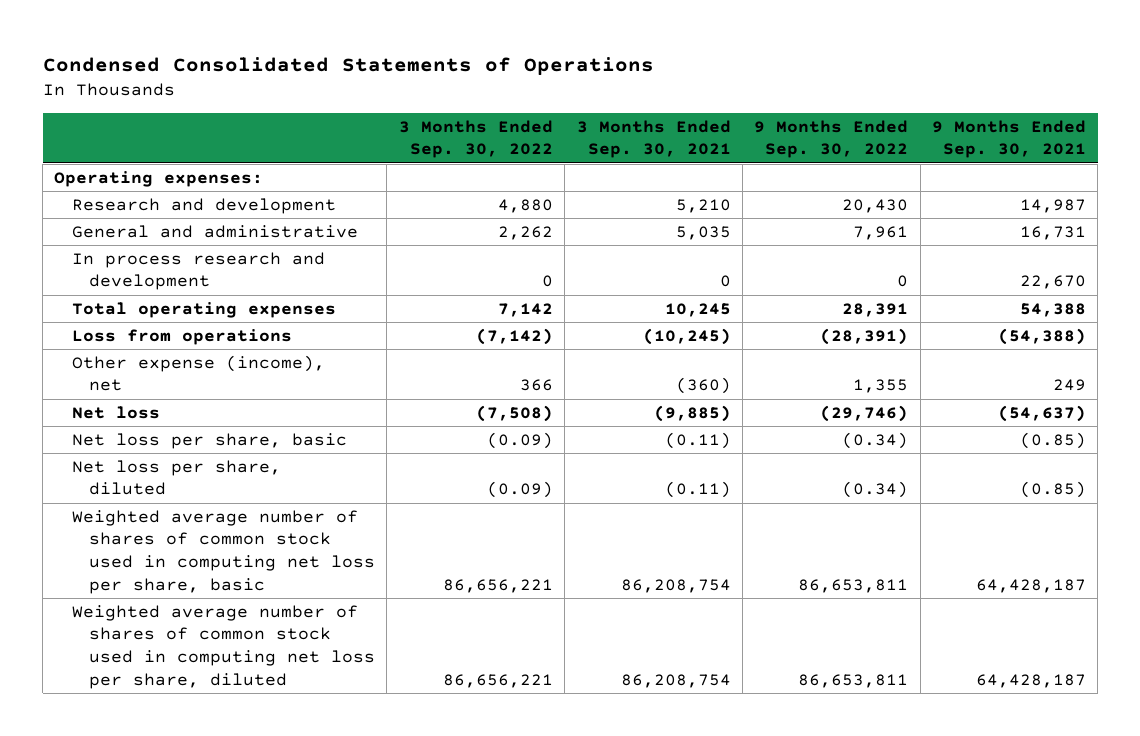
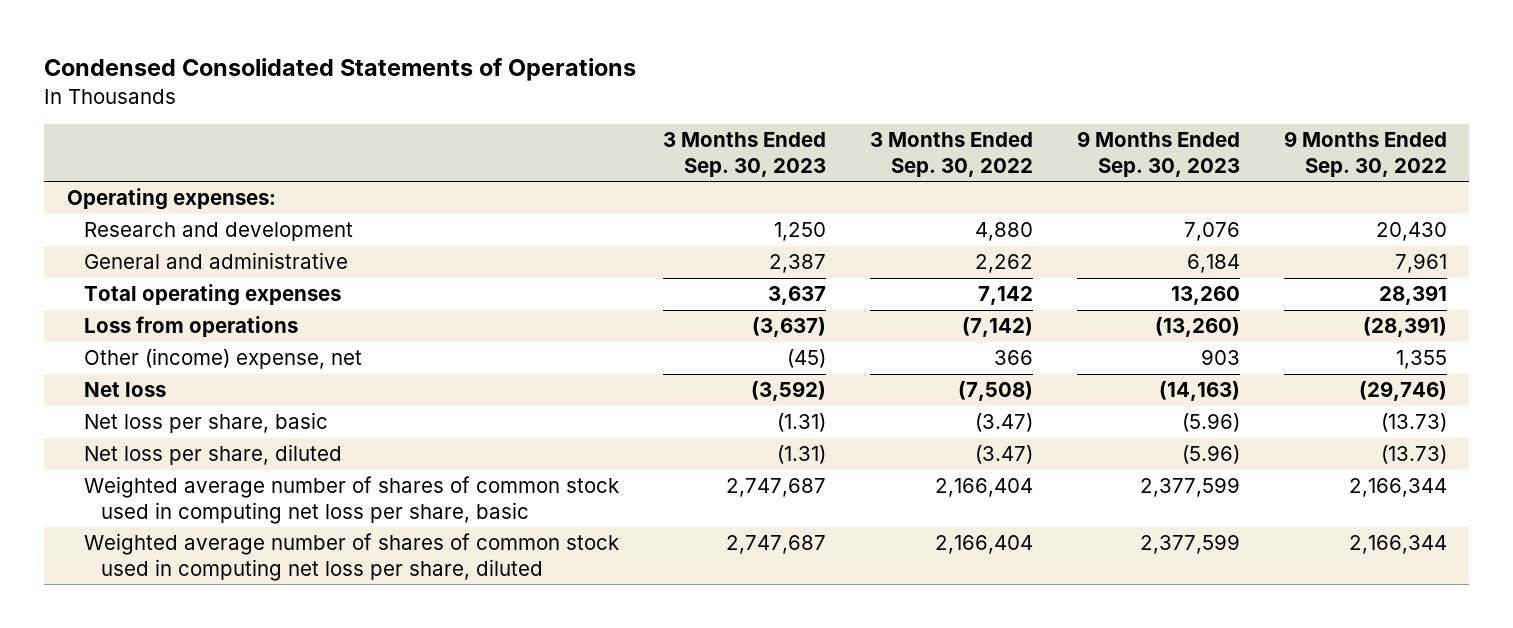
- | 3 Months Ended Sep. 30, 2022 | 3 Months Ended Sep. 30, 2021 | 9 Months Ended Sep. 30, 2022 | 9 Months Ended Sep. 30, 2021
+ | 3 Months Ended Sep. 30, 2023 | 3 Months Ended Sep. 30, 2022 | 9 Months Ended Sep. 30, 2023 | 9 Months Ended Sep. 30, 2022
- In process research and development | 0 | 0 | 0 | 22,670
- Other expense (income), net | 366 | (360) | 1,355 | 249
+ Other (income) expense, net | (45) | 366 | 903 | 1,355
- Net loss per share, basic | (0.09) | (0.11) | (0.34) | (0.85)
- Net loss per share, diluted | (0.09) | (0.11) | (0.34) | (0.85)
- Weighted average number of shares of common stock used in computing net loss per share, basic | 86,656,221 | 86,208,754 | 86,653,811 | 64,428,187
- Weighted average number of shares of common stock used in computing net loss per share, diluted | 86,656,221 | 86,208,754 | 86,653,811 | 64,428,187
+ Net loss per share, basic | (1.31) | (3.47) | (5.96) | (13.73)
+ Net loss per share, diluted | (1.31) | (3.47) | (5.96) | (13.73)
+ Weighted average number of shares of common stock used in computing net loss per share, basic | 2,747,687 | 2,166,404 | 2,377,599 | 2,166,344
+ Weighted average number of shares of common stock used in computing net loss per share, diluted | 2,747,687 | 2,166,404 | 2,377,599 | 2,166,344

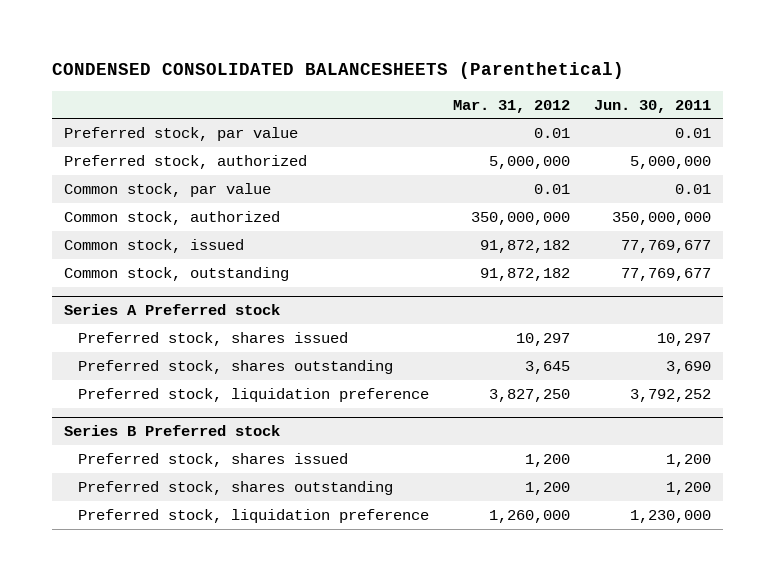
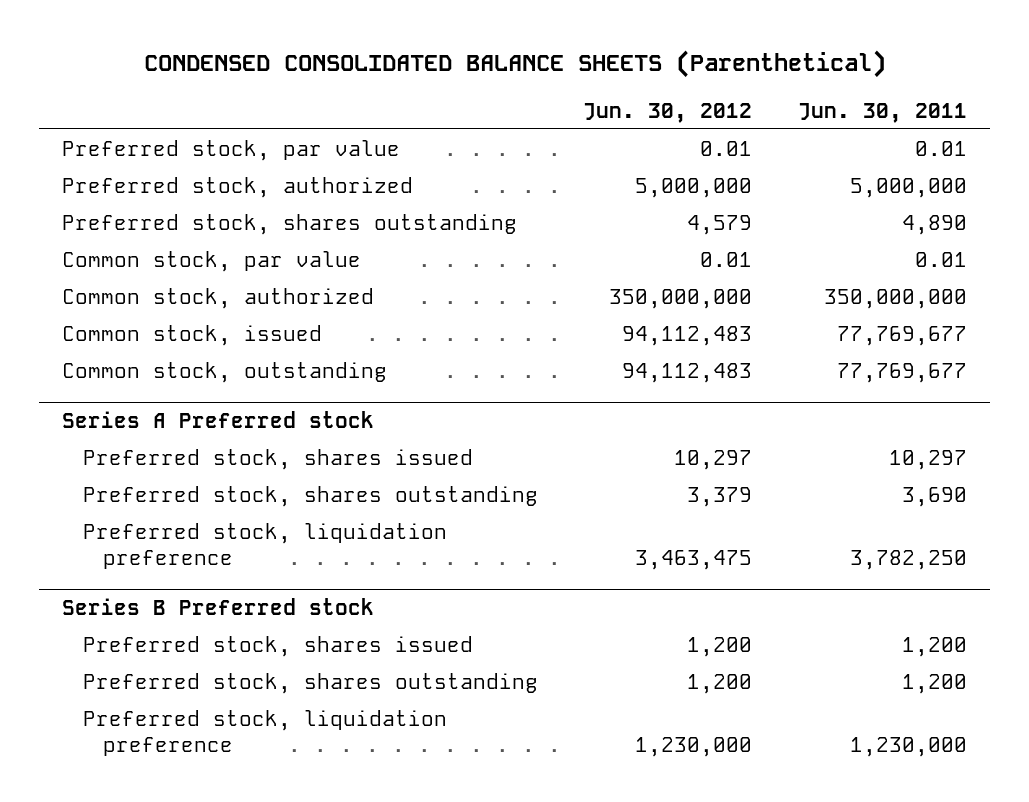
- CONDENSED CONSOLIDATED BALANCESHEETS (Parenthetical)
+ CONDENSED CONSOLIDATED BALANCE SHEETS (Parenthetical)
- | Mar. 31, 2012 | Jun. 30, 2011
+ | Jun. 30, 2012 | Jun. 30, 2011
+ Preferred stock, shares outstanding | 4,579 | 4,890
@ Series A Preferred stock
- Preferred stock, liquidation preference | 3,827,250 | 3,792,252
+ Preferred stock, liquidation preference | 3,463,475 | 3,782,250

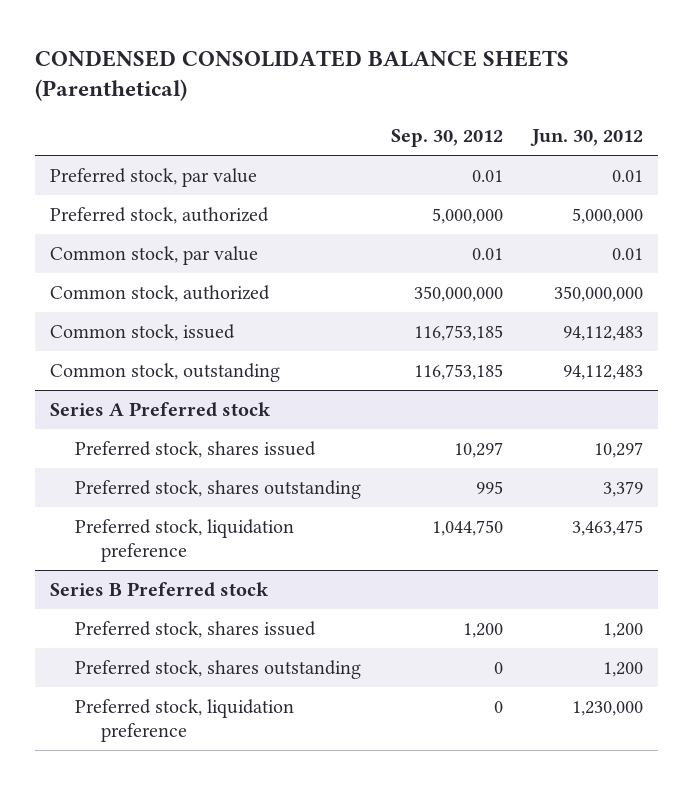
- | Jun. 30, 2012 | Jun. 30, 2011
+ | Sep. 30, 2012 | Jun. 30, 2012
- Preferred stock, shares outstanding | 4,579 | 4,890

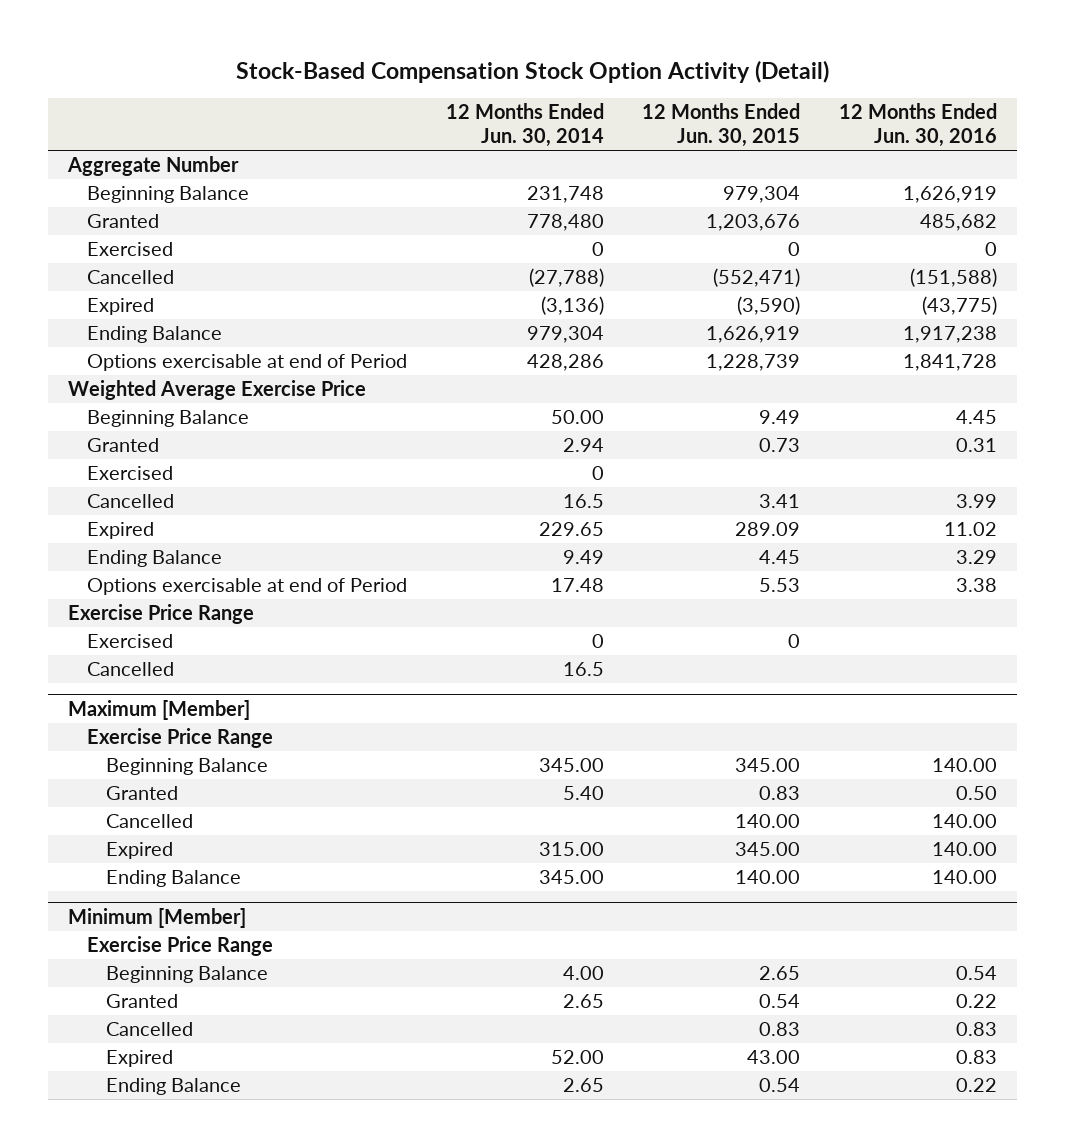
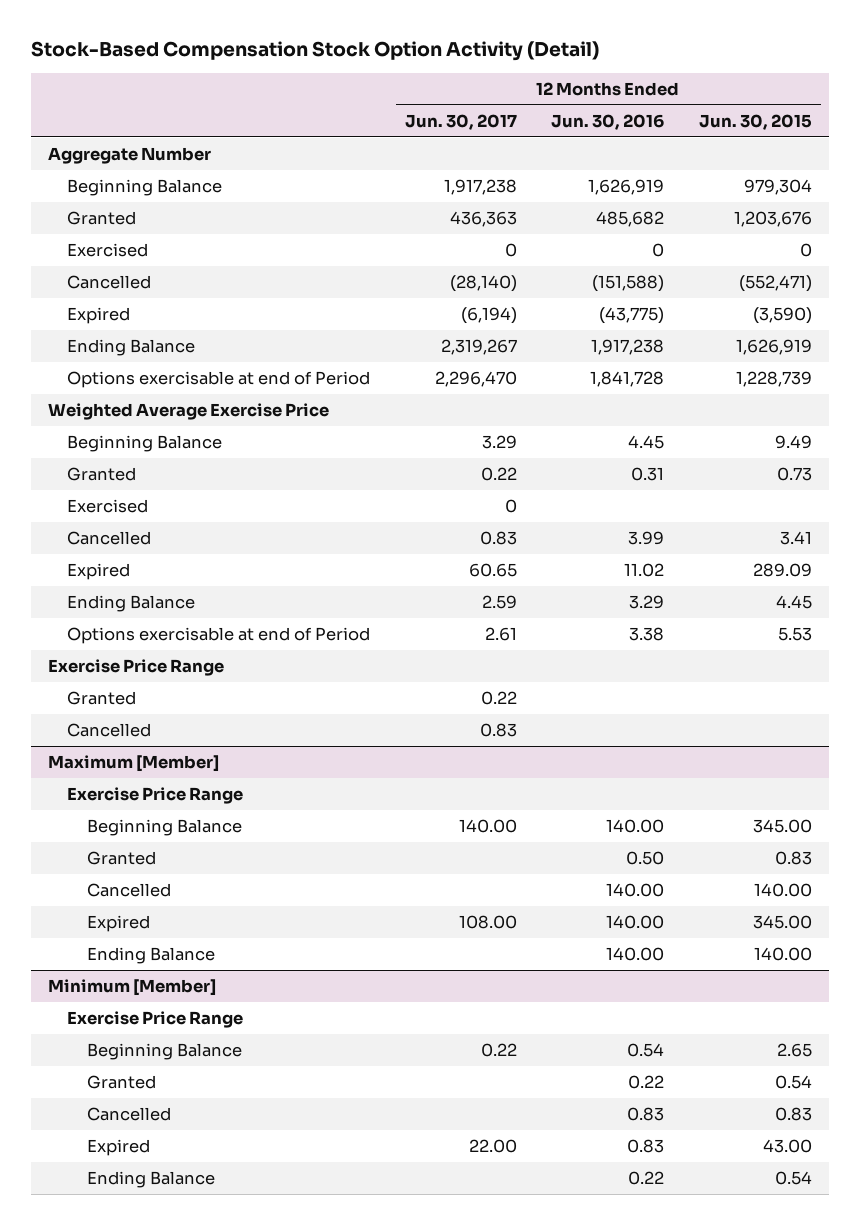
- | 12 Months Ended Jun. 30, 2014 | 12 Months Ended Jun. 30, 2015 | 12 Months Ended Jun. 30, 2016
+ | 12 Months Ended Jun. 30, 2017 | 12 Months Ended Jun. 30, 2016 | 12 Months Ended Jun. 30, 2015
- Exercised | 0 | 0 |
+ Granted | 0.22 | |

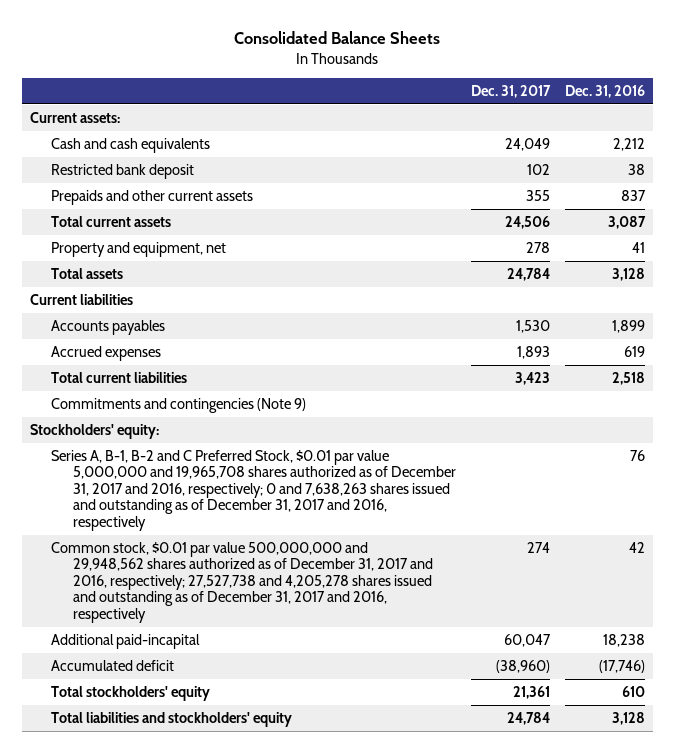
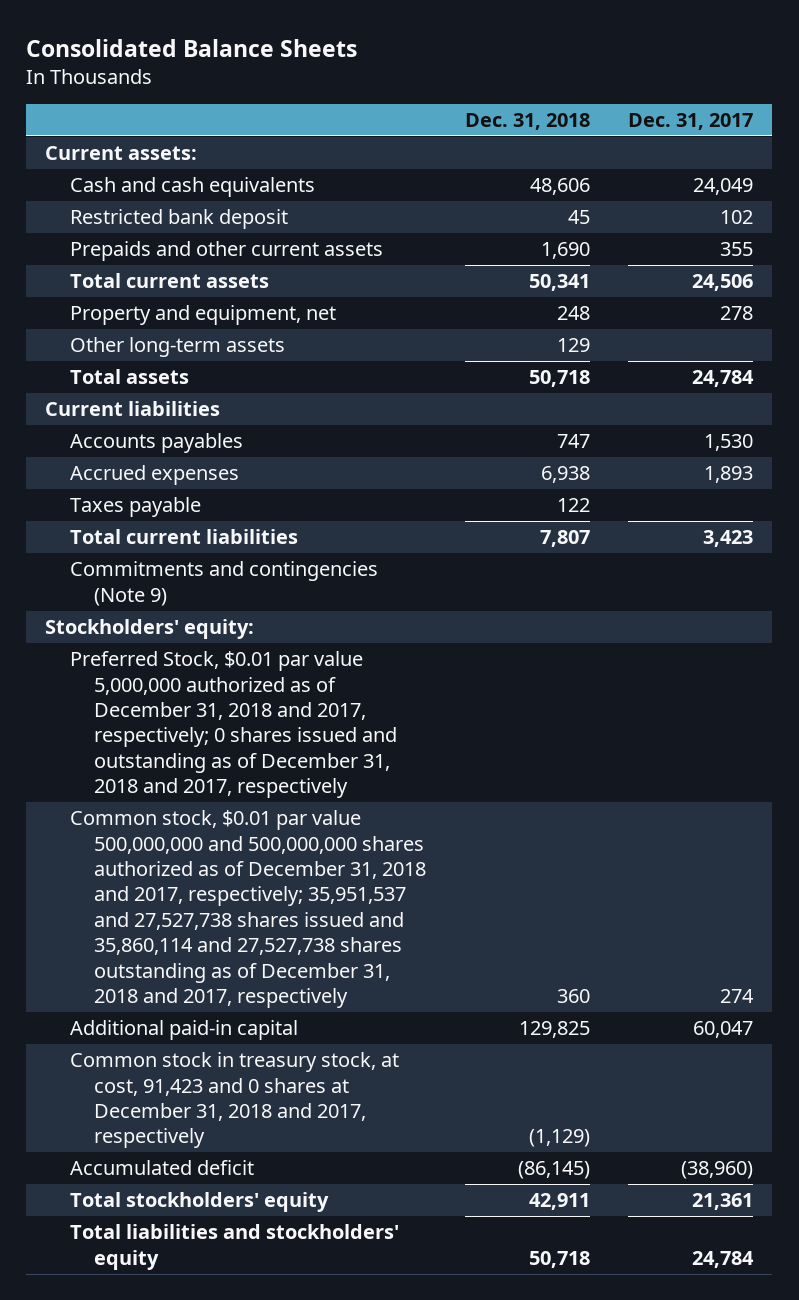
- | Dec. 31, 2017 | Dec. 31, 2016
+ | Dec. 31, 2018 | Dec. 31, 2017
+ Other long-term assets | 129 |
+ Taxes payable | 122 |
- Series A, B-1, B-2 and C Preferred Stock, $0.01 par value 5,000,000 and 19,965,708 shares authorized as of December 31, 2017 and 2016, respectively; 0 and 7,638,263 shares issued and outstanding as of December 31, 2017 and 2016, respectively | | 76
- Common stock, $0.01 par value 500,000,000 and 29,948,562 shares authorized as of December 31, 2017 and 2016, respectively; 27,527,738 and 4,205,278 shares issued and outstanding as of December 31, 2017 and 2016, respectively | 274 | 42
- Additional paid-incapital | 60,047 | 18,238
+ Preferred Stock, $0.01 par value 5,000,000 authorized as of December 31, 2018 and 2017, respectively; 0 shares issued and outstanding as of December 31, 2018 and 2017, respectively
+ Common stock, $0.01 par value 500,000,000 and 500,000,000 shares authorized as of December 31, 2018 and 2017, respectively; 35,951,537 and 27,527,738 shares issued and 35,860,114 and 27,527,738 shares outstanding as of December 31, 2018 and 2017, respectively | 360 | 274
+ Additional paid-in capital | 129,825 | 60,047
+ Common stock in treasury stock, at cost, 91,423 and 0 shares at December 31, 2018 and 2017, respectively | (1,129) |

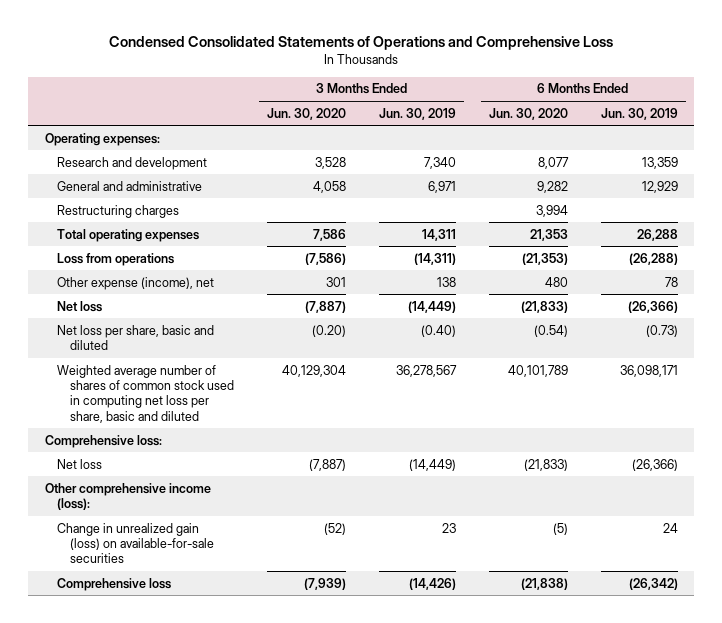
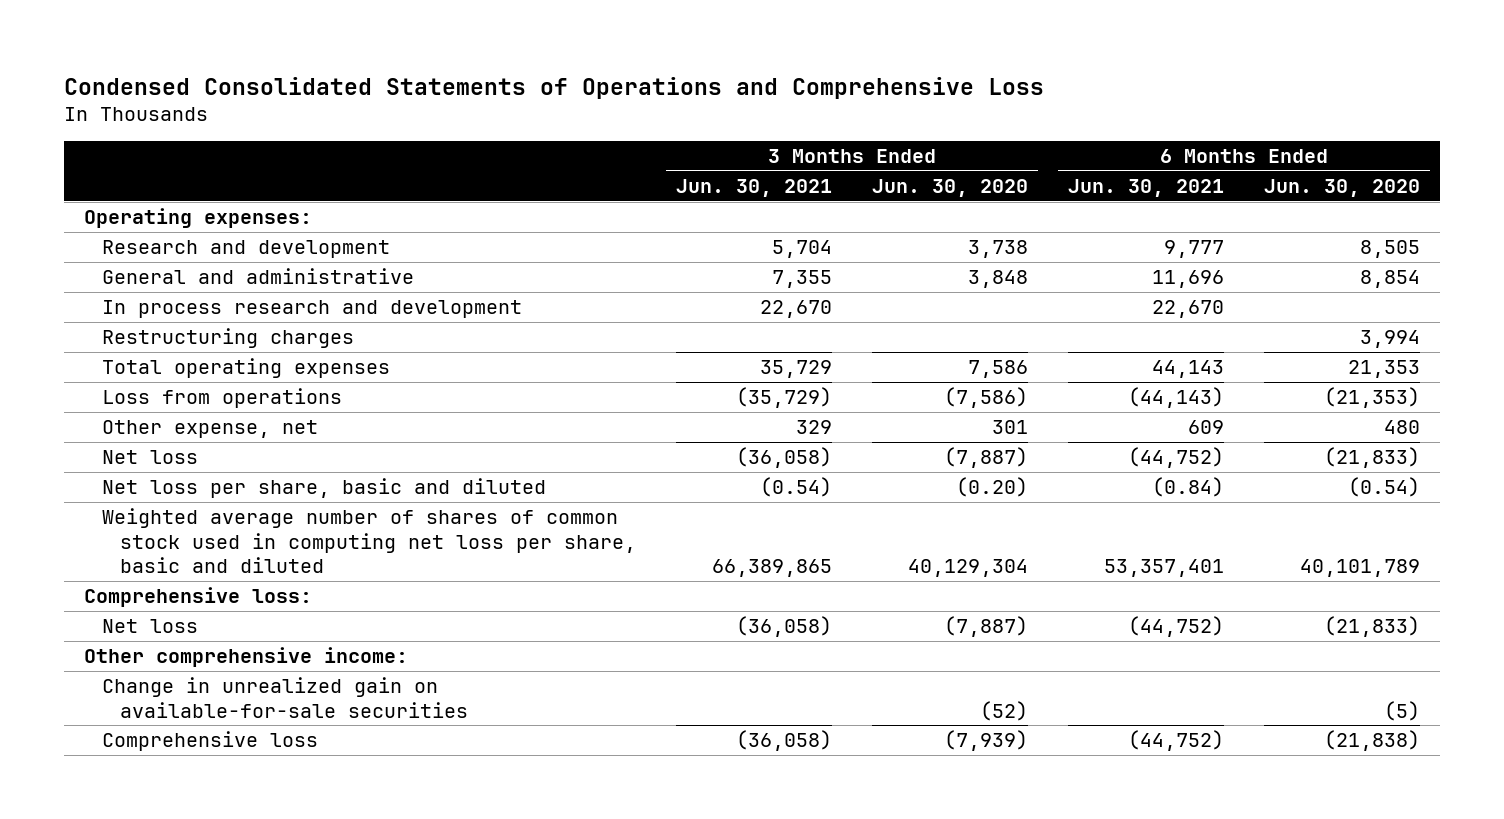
- | 3 Months Ended Jun. 30, 2020 | 3 Months Ended Jun. 30, 2019 | 6 Months Ended Jun. 30, 2020 | 6 Months Ended Jun. 30, 2019
+ | 3 Months Ended Jun. 30, 2021 | 3 Months Ended Jun. 30, 2020 | 6 Months Ended Jun. 30, 2021 | 6 Months Ended Jun. 30, 2020
- Research and development | 3,528 | 7,340 | 8,077 | 13,359
- General and administrative | 4,058 | 6,971 | 9,282 | 12,929
+ Research and development | 5,704 | 3,738 | 9,777 | 8,505
+ General and administrative | 7,355 | 3,848 | 11,696 | 8,854
+ In process research and development | 22,670 | | 22,670 |
- Other expense (income), net | 301 | 138 | 480 | 78
+ Other expense, net | 329 | 301 | 609 | 480
- Other comprehensive income (loss):
- Change in unrealized gain (loss) on available-for-sale securities | (52) | 23 | (5) | 24
+ Other comprehensive income:
+ Change in unrealized gain on available-for-sale securities | | (52) | | (5)

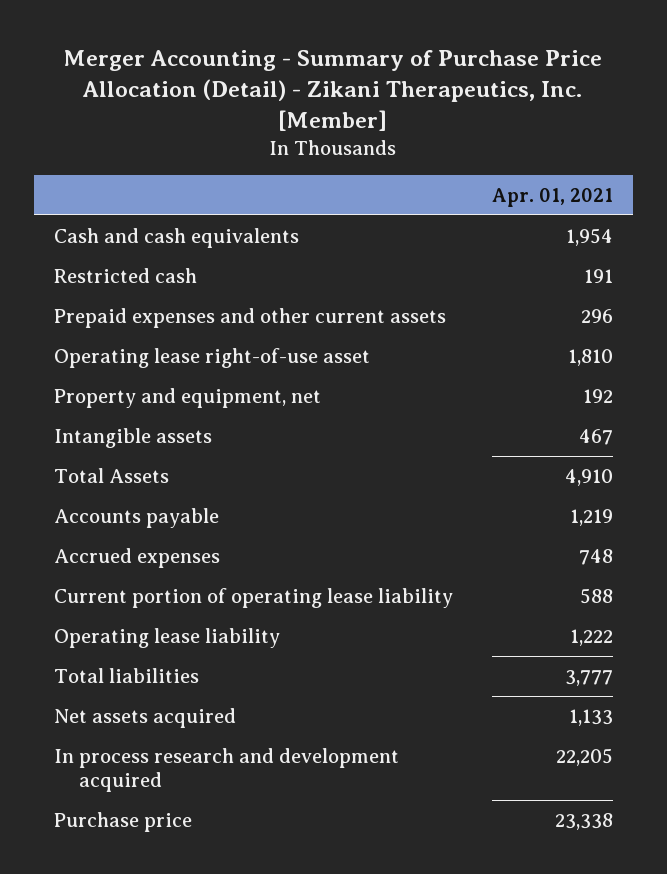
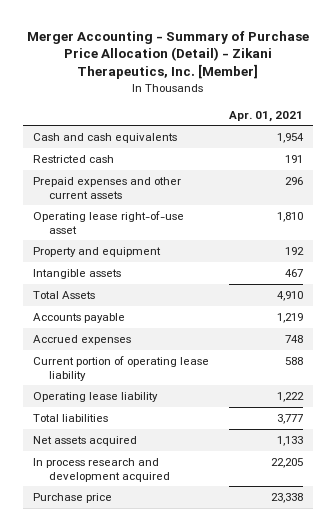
- Property and equipment, net | 192
+ Property and equipment | 192

